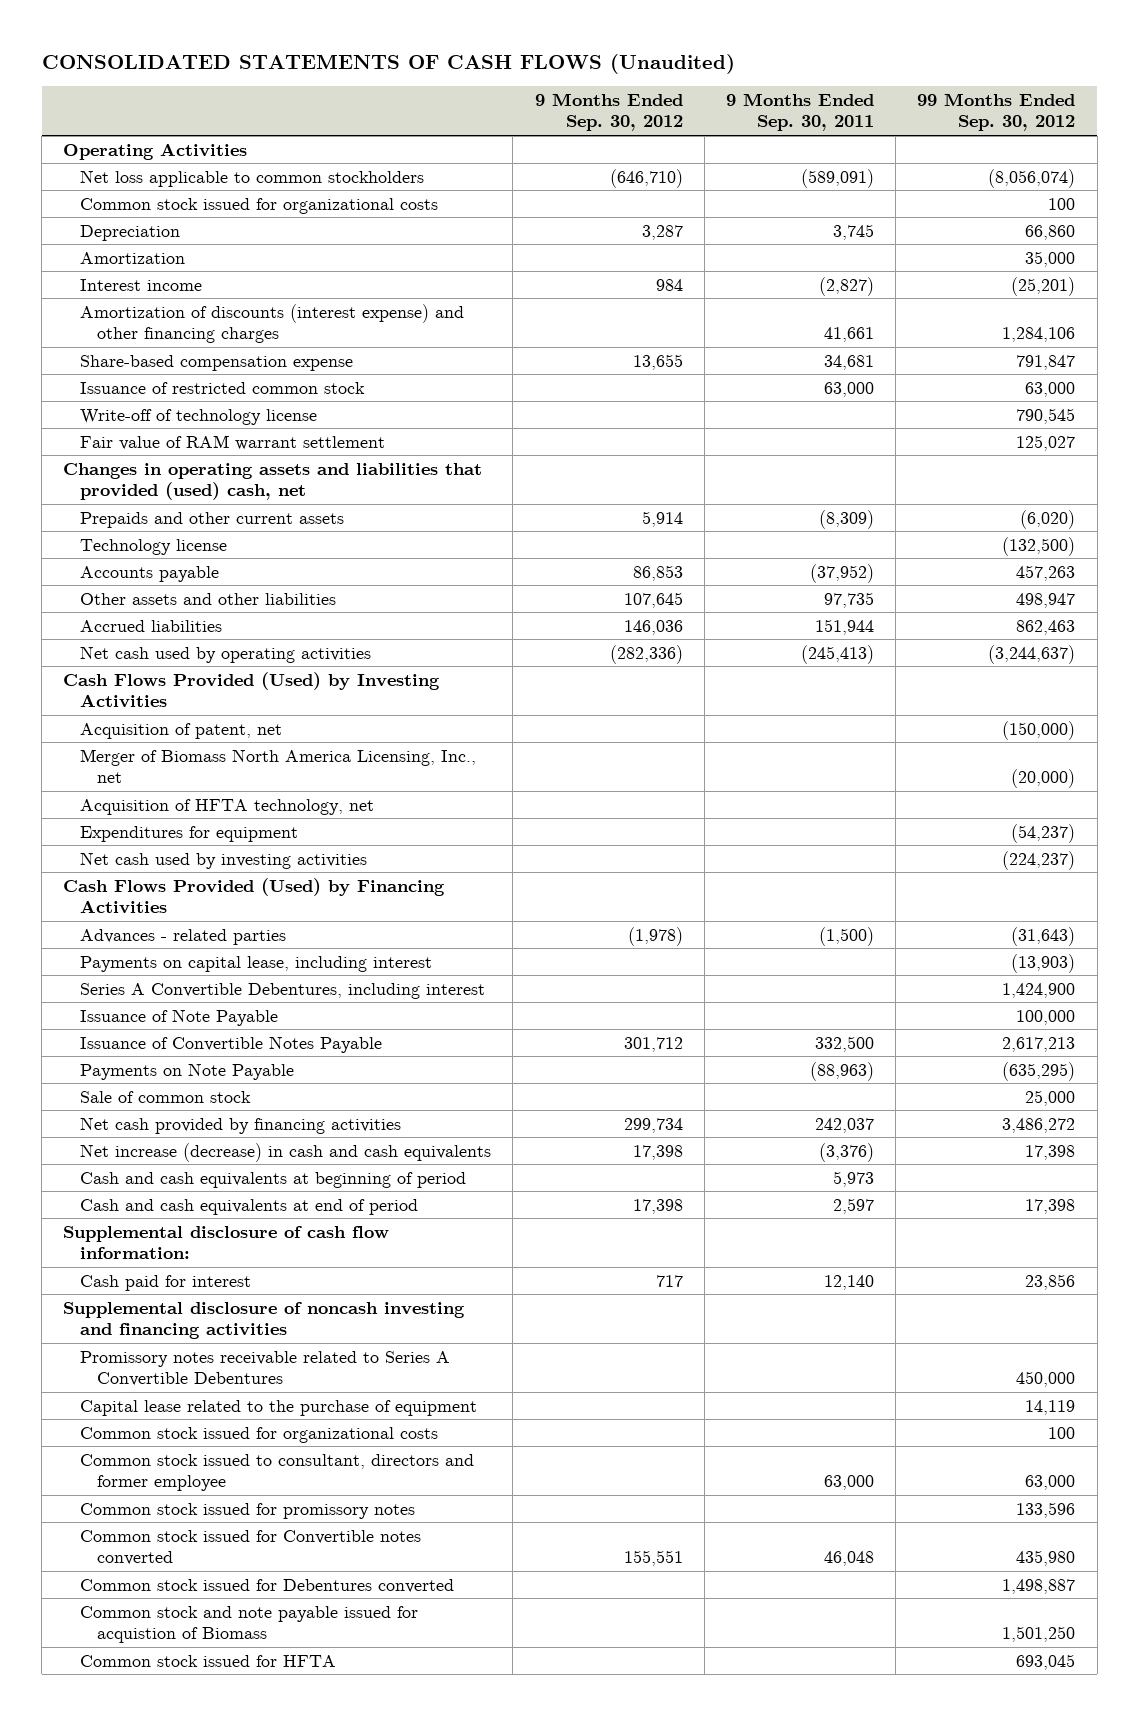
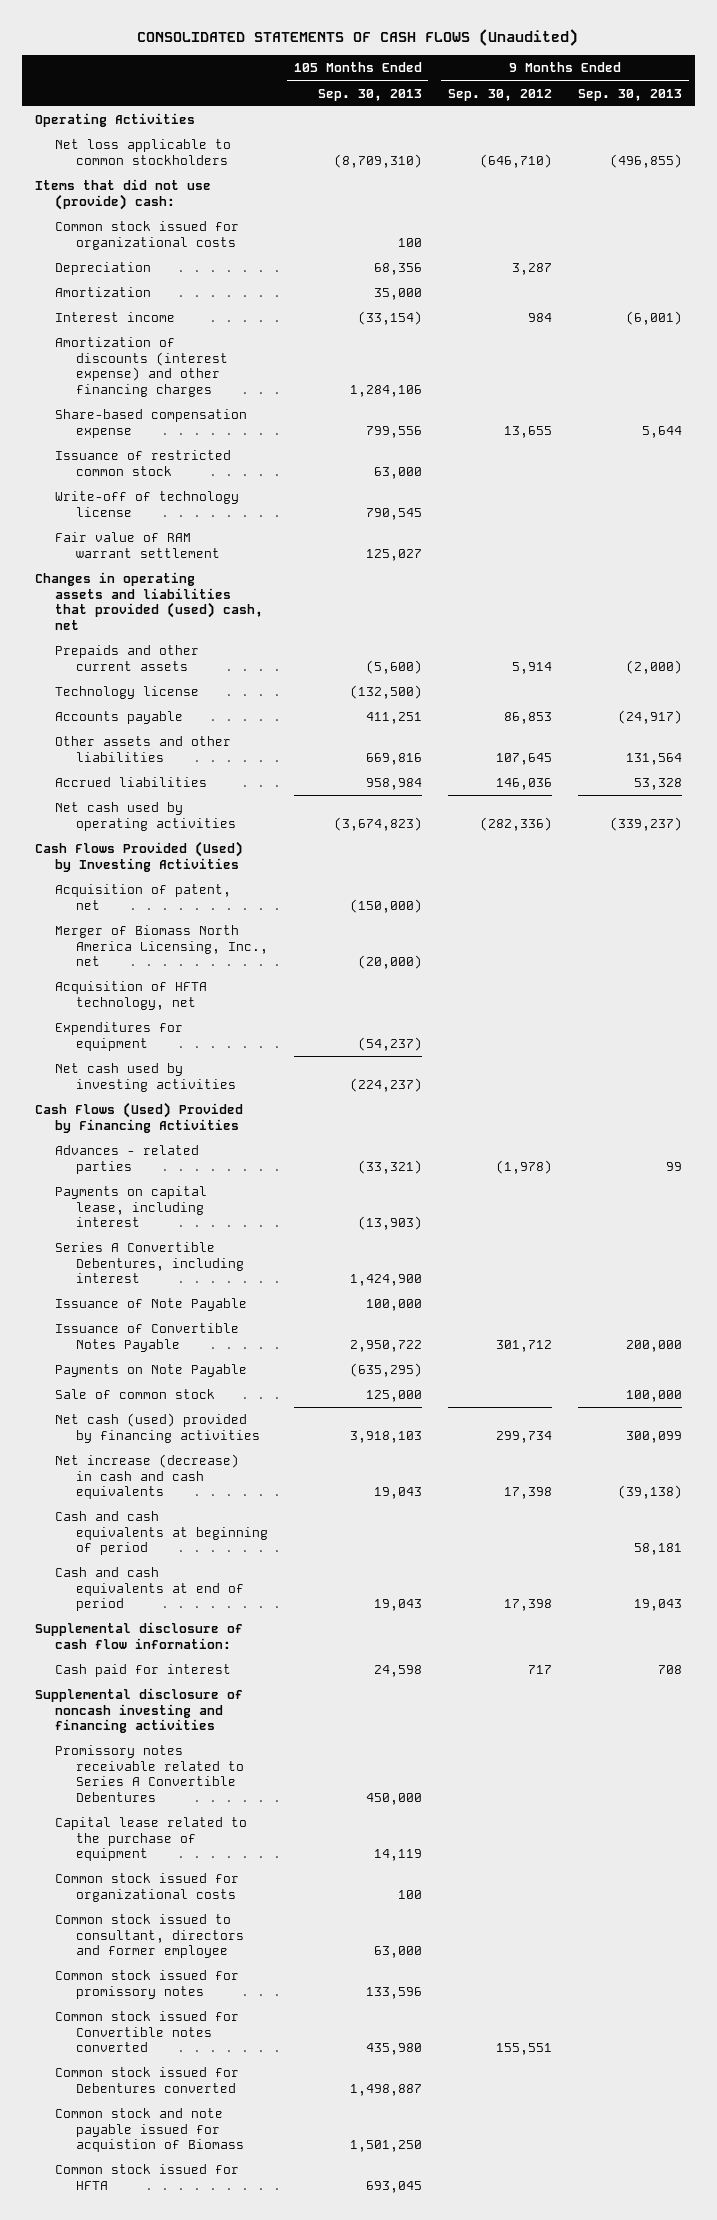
- | 9 Months Ended Sep. 30, 2012 | 9 Months Ended Sep. 30, 2011 | 99 Months Ended Sep. 30, 2012
+ | 105 Months Ended Sep. 30, 2013 | 9 Months Ended Sep. 30, 2012 | 9 Months Ended Sep. 30, 2013
+ Items that did not use (provide) cash:
- Cash Flows Provided (Used) by Financing Activities
+ Cash Flows (Used) Provided by Financing Activities
- Net cash provided by financing activities | 299,734 | 242,037 | 3,486,272
+ Net cash (used) provided by financing activities | 3,918,103 | 299,734 | 300,099

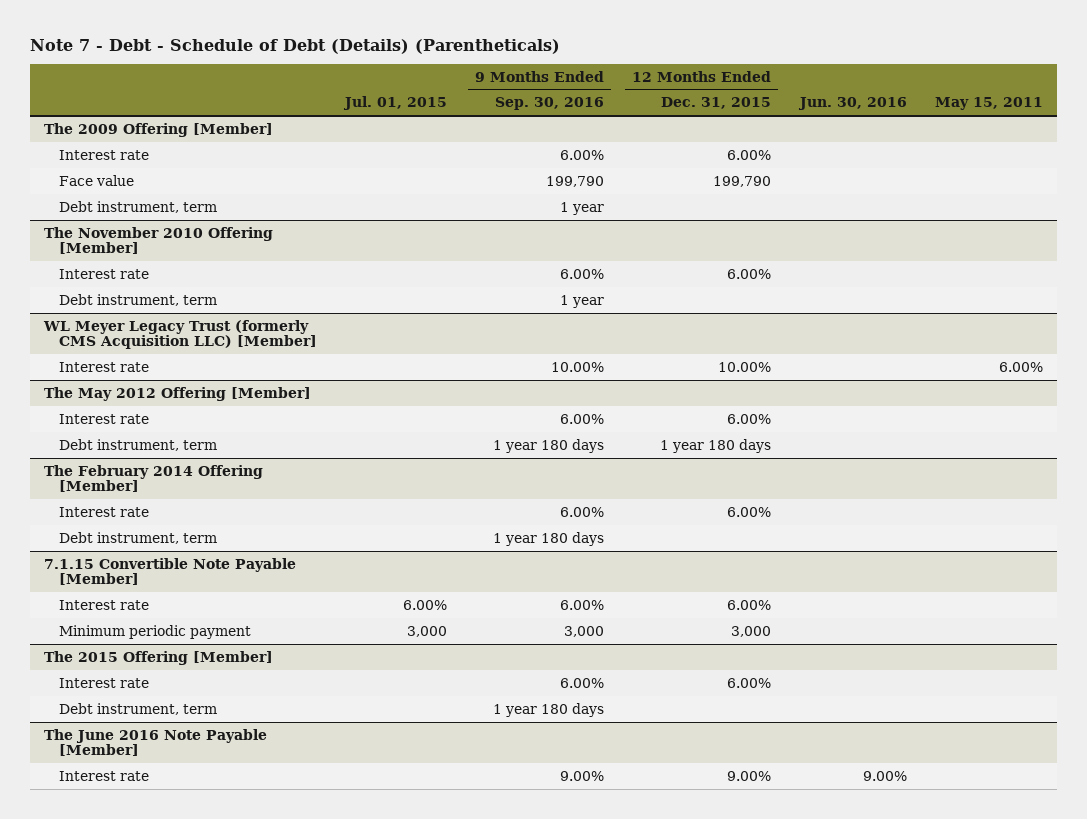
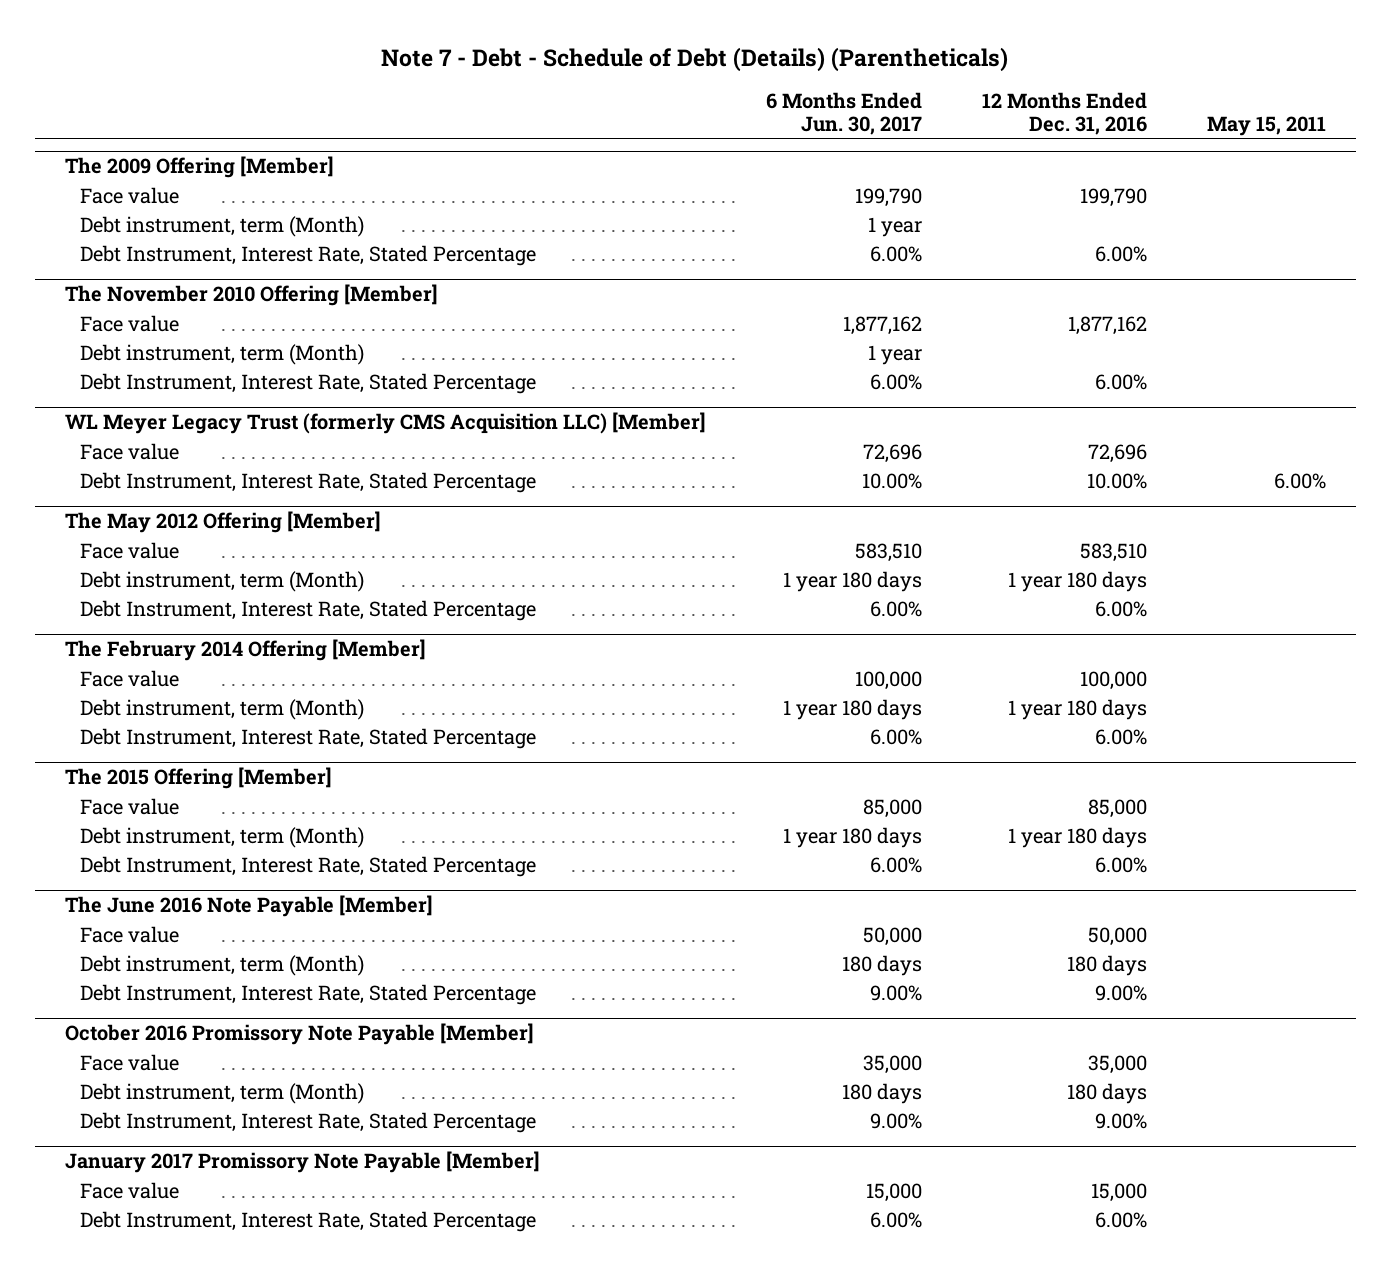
- | Jul. 01, 2015 | 9 Months Ended Sep. 30, 2016 | 12 Months Ended Dec. 31, 2015 | Jun. 30, 2016 | May 15, 2011
+ | 6 Months Ended Jun. 30, 2017 | 12 Months Ended Dec. 31, 2016 | May 15, 2011
@ The 2009 Offering [Member]
- Interest rate | | 6.00% | 6.00% | |
- Debt instrument, term | | 1 year | | |
+ Debt instrument, term (Month) | 1 year | |
+ Debt Instrument, Interest Rate, Stated Percentage | 6.00% | 6.00% |
@ The November 2010 Offering [Member]
- Interest rate | | 6.00% | 6.00% | |
- Debt instrument, term | | 1 year | | |
+ Face value | 1,877,162 | 1,877,162 |
+ Debt instrument, term (Month) | 1 year | |
+ Debt Instrument, Interest Rate, Stated Percentage | 6.00% | 6.00% |
@ WL Meyer Legacy Trust (formerly CMS Acquisition LLC) [Member]
- Interest rate | | 10.00% | 10.00% | | 6.00%
+ Face value | 72,696 | 72,696 |
+ Debt Instrument, Interest Rate, Stated Percentage | 10.00% | 10.00% | 6.00%
@ The May 2012 Offering [Member]
- Interest rate | | 6.00% | 6.00% | |
- Debt instrument, term | | 1 year 180 days | 1 year 180 days | |
+ Face value | 583,510 | 583,510 |
+ Debt instrument, term (Month) | 1 year 180 days | 1 year 180 days |
+ Debt Instrument, Interest Rate, Stated Percentage | 6.00% | 6.00% |
@ The February 2014 Offering [Member]
- Interest rate | | 6.00% | 6.00% | |
- Debt instrument, term | | 1 year 180 days | | |
- 7.1.15 Convertible Note Payable [Member]
- Interest rate | 6.00% | 6.00% | 6.00% | |
- Minimum periodic payment | 3,000 | 3,000 | 3,000 | |
@ The February 2014 Offering [Member]
+ Face value | 100,000 | 100,000 |
+ Debt instrument, term (Month) | 1 year 180 days | 1 year 180 days |
+ Debt Instrument, Interest Rate, Stated Percentage | 6.00% | 6.00% |
@ The 2015 Offering [Member]
- Interest rate | | 6.00% | 6.00% | |
- Debt instrument, term | | 1 year 180 days | | |
+ Face value | 85,000 | 85,000 |
+ Debt instrument, term (Month) | 1 year 180 days | 1 year 180 days |
+ Debt Instrument, Interest Rate, Stated Percentage | 6.00% | 6.00% |
@ The June 2016 Note Payable [Member]
- Interest rate | | 9.00% | 9.00% | 9.00% |
+ Face value | 50,000 | 50,000 |
+ Debt instrument, term (Month) | 180 days | 180 days |
+ Debt Instrument, Interest Rate, Stated Percentage | 9.00% | 9.00% |
+ October 2016 Promissory Note Payable [Member]
+ Face value | 35,000 | 35,000 |
+ Debt instrument, term (Month) | 180 days | 180 days |
+ Debt Instrument, Interest Rate, Stated Percentage | 9.00% | 9.00% |
+ January 2017 Promissory Note Payable [Member]
+ Face value | 15,000 | 15,000 |
+ Debt Instrument, Interest Rate, Stated Percentage | 6.00% | 6.00% |

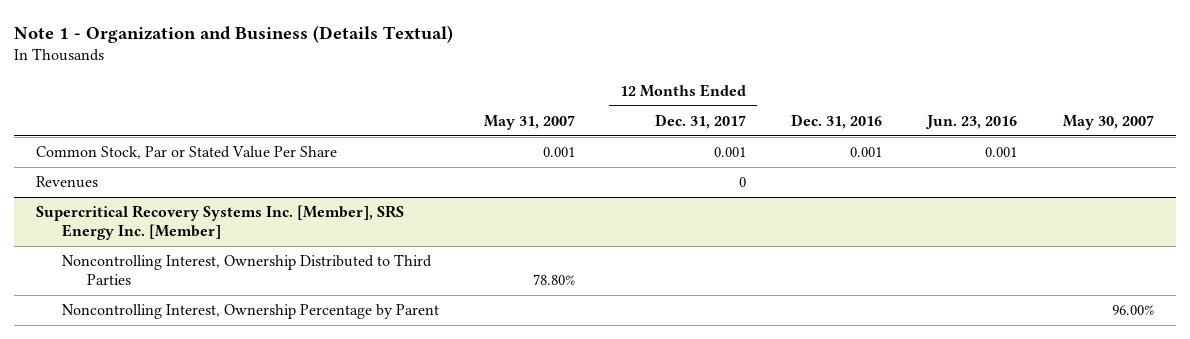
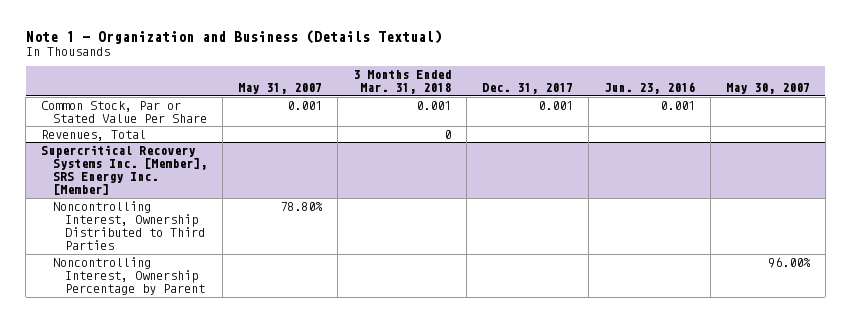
- | May 31, 2007 | 12 Months Ended Dec. 31, 2017 | Dec. 31, 2016 | Jun. 23, 2016 | May 30, 2007
+ | May 31, 2007 | 3 Months Ended Mar. 31, 2018 | Dec. 31, 2017 | Jun. 23, 2016 | May 30, 2007
- Revenues | | 0 | | |
+ Revenues, Total | | 0 | | |

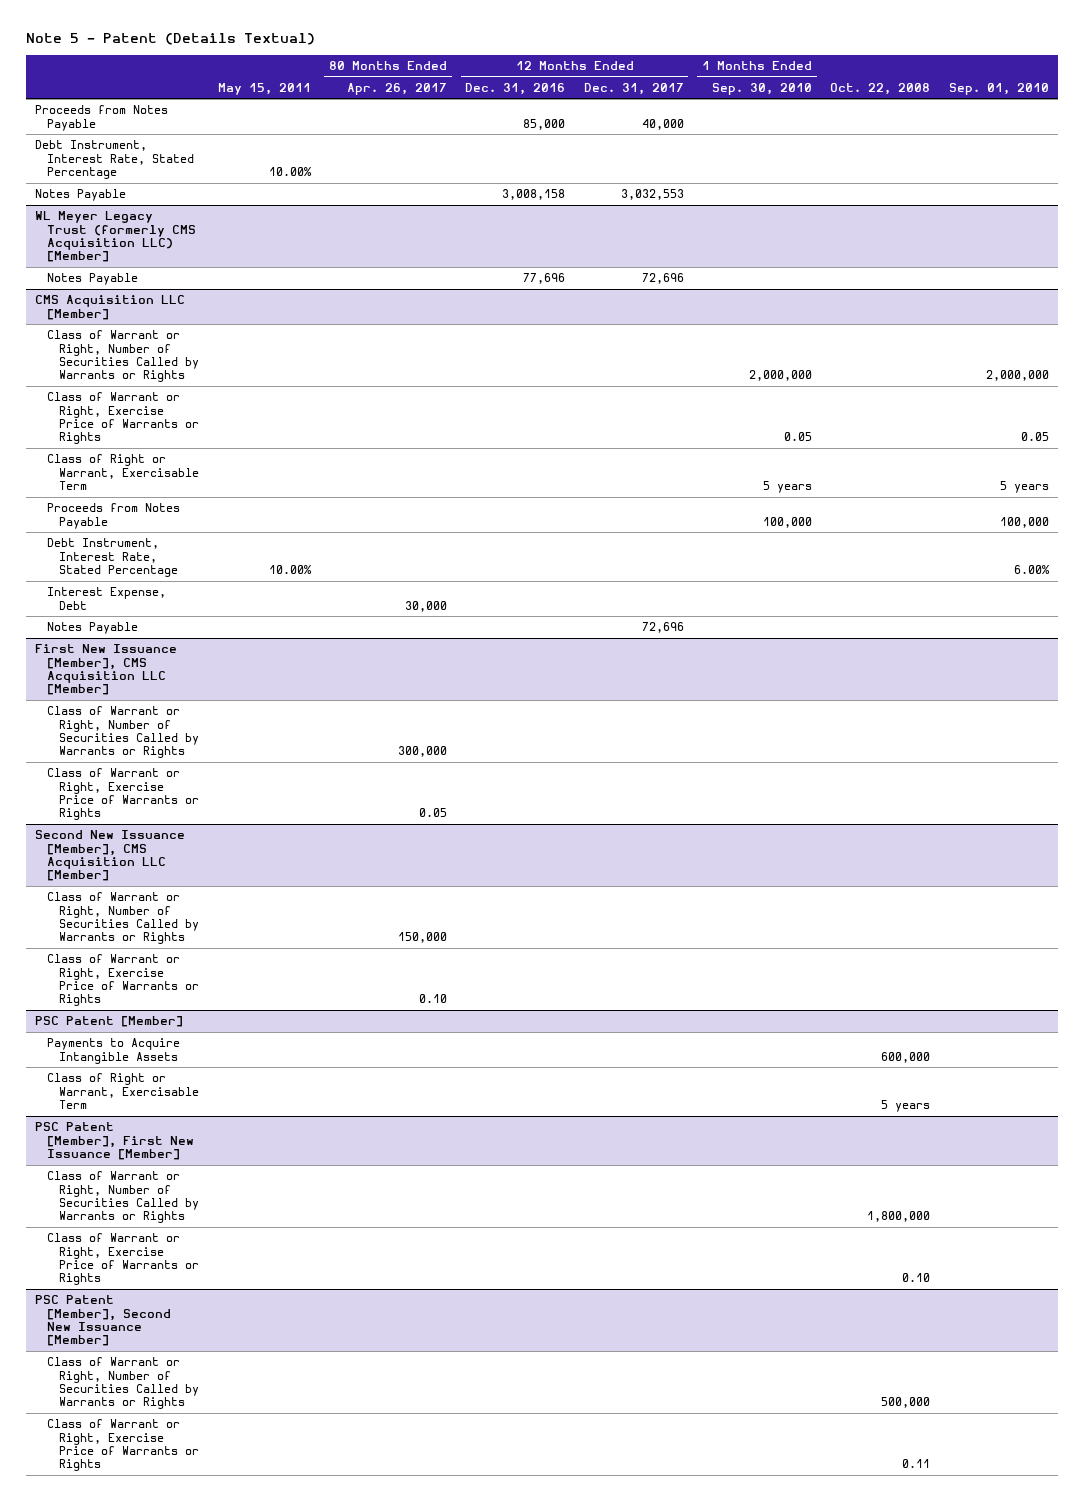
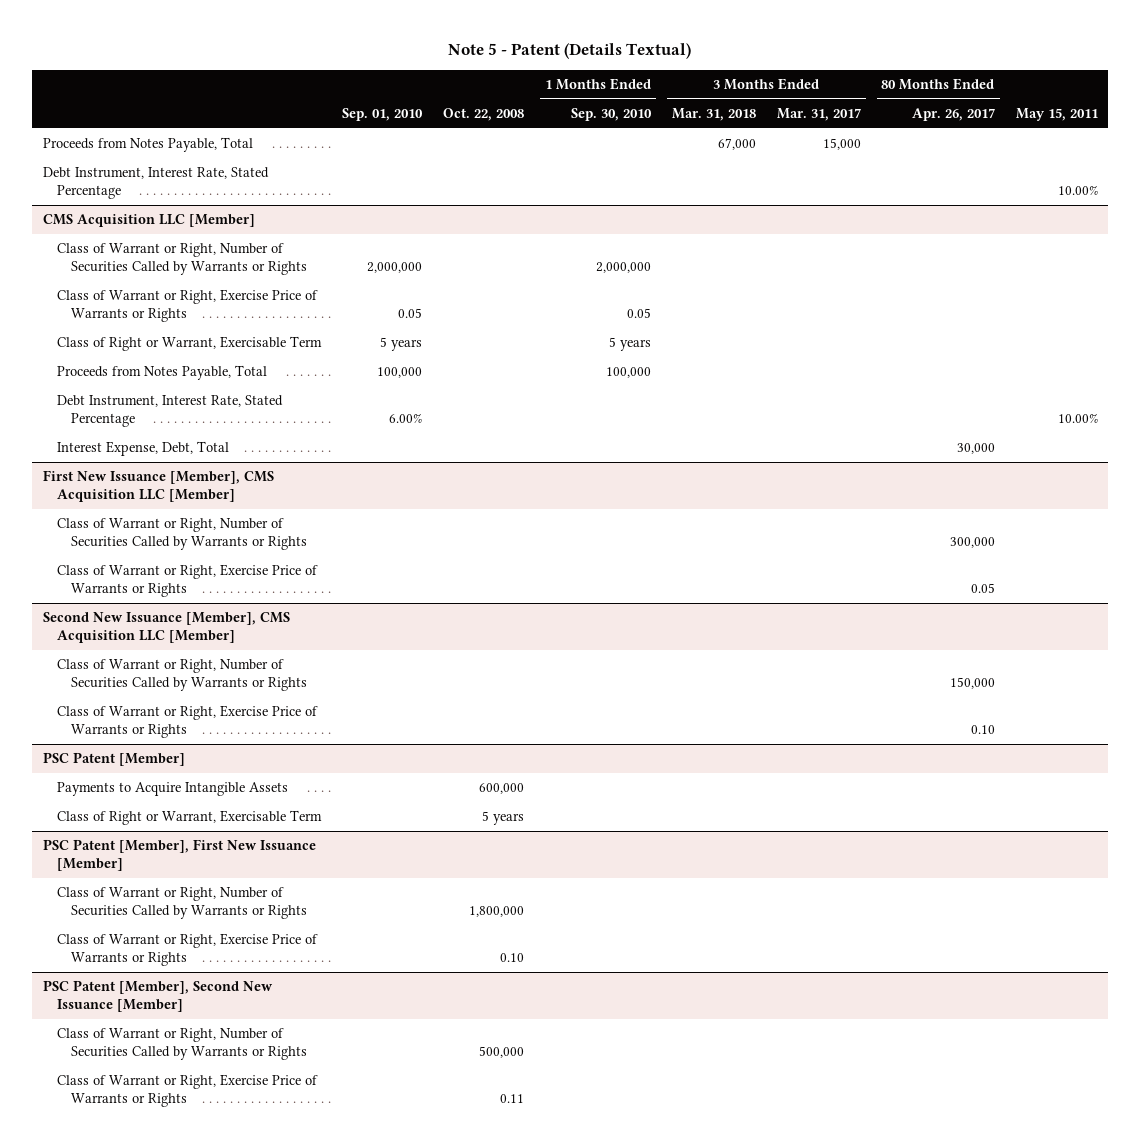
- | May 15, 2011 | 80 Months Ended Apr. 26, 2017 | 12 Months Ended Dec. 31, 2016 | 12 Months Ended Dec. 31, 2017 | 1 Months Ended Sep. 30, 2010 | Oct. 22, 2008 | Sep. 01, 2010
+ | Sep. 01, 2010 | Oct. 22, 2008 | 1 Months Ended Sep. 30, 2010 | 3 Months Ended Mar. 31, 2018 | 3 Months Ended Mar. 31, 2017 | 80 Months Ended Apr. 26, 2017 | May 15, 2011
- Proceeds from Notes Payable | | | 85,000 | 40,000 | | |
+ Proceeds from Notes Payable, Total | | | | 67,000 | 15,000 | |
- Notes Payable | | | 3,008,158 | 3,032,553 | | |
- WL Meyer Legacy Trust (formerly CMS Acquisition LLC) [Member]
- Notes Payable | | | 77,696 | 72,696 | | |
@ CMS Acquisition LLC [Member]
- Proceeds from Notes Payable | | | | | 100,000 | | 100,000
+ Proceeds from Notes Payable, Total | 100,000 | | 100,000 | | | |
- Interest Expense, Debt | | 30,000 | | | | |
- Notes Payable | | | | 72,696 | | |
+ Interest Expense, Debt, Total | | | | | | 30,000 |

